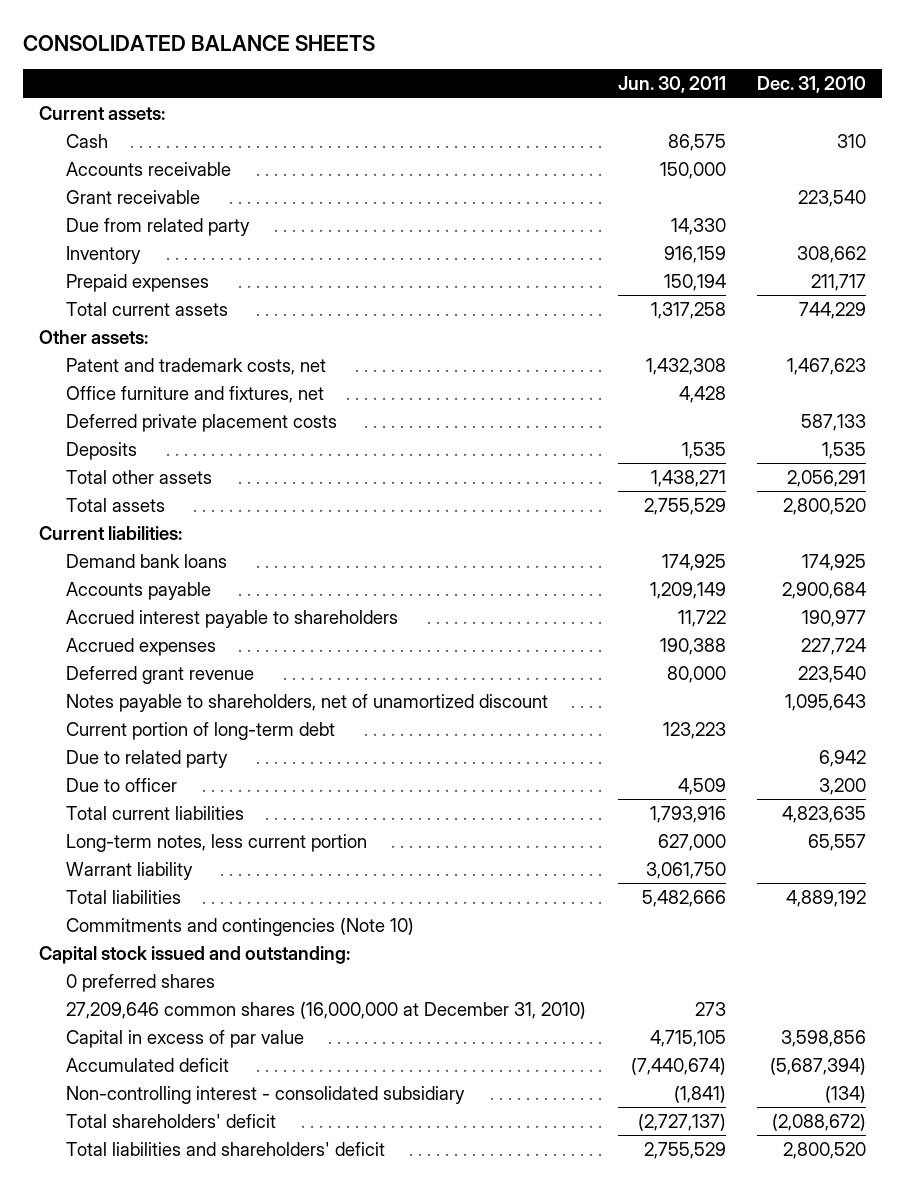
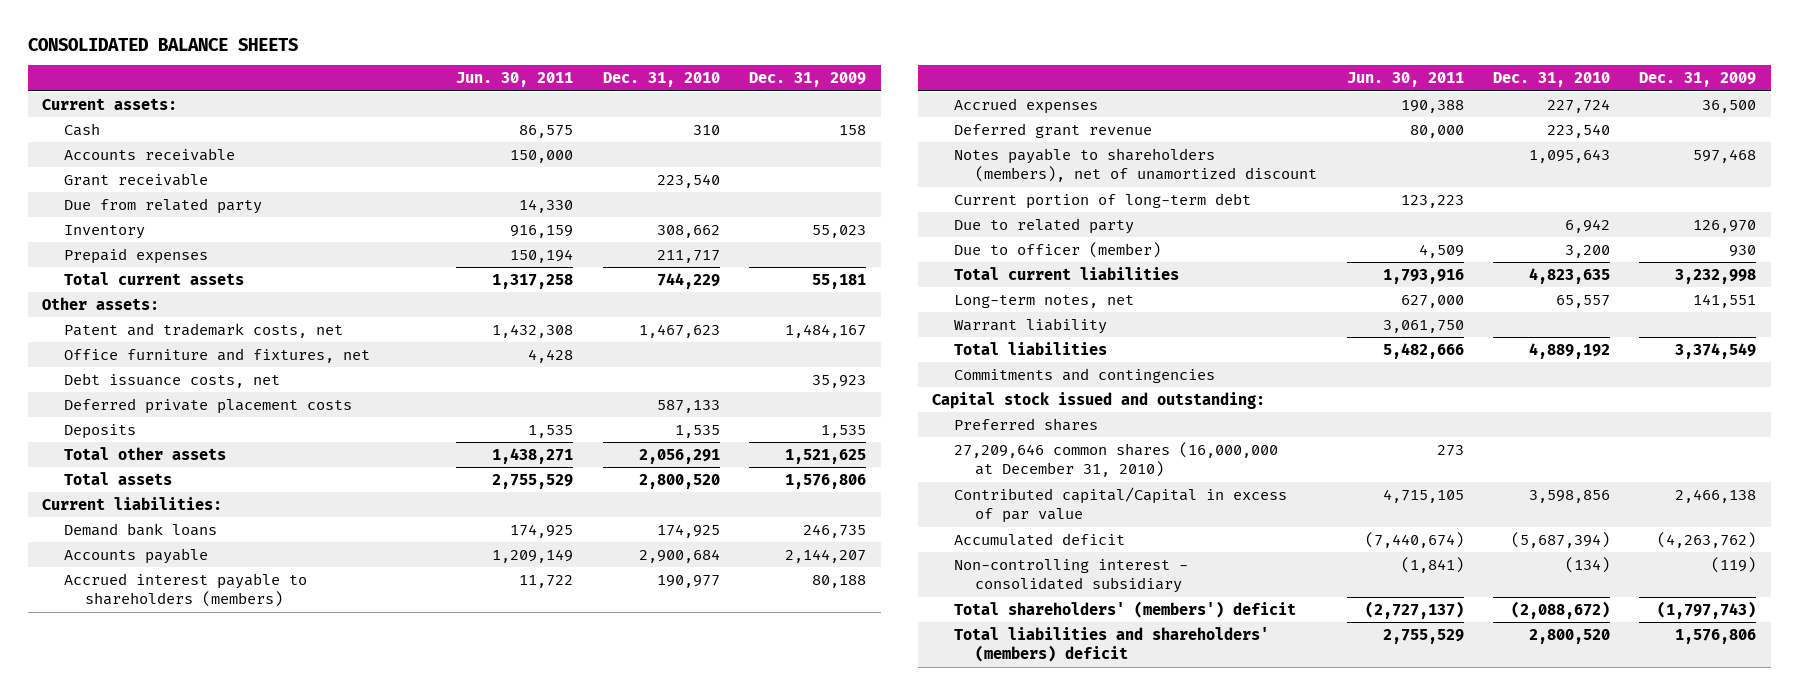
- | Jun. 30, 2011 | Dec. 31, 2010
+ | Jun. 30, 2011 | Dec. 31, 2010 | Dec. 31, 2009
+ Debt issuance costs, net | | | 35,923
- Accrued interest payable to shareholders | 11,722 | 190,977
+ Accrued interest payable to shareholders (members) | 11,722 | 190,977 | 80,188
- Notes payable to shareholders, net of unamortized discount | | 1,095,643
+ Notes payable to shareholders (members), net of unamortized discount | | 1,095,643 | 597,468
- Due to officer | 4,509 | 3,200
+ Due to officer (member) | 4,509 | 3,200 | 930
- Long-term notes, less current portion | 627,000 | 65,557
+ Long-term notes, net | 627,000 | 65,557 | 141,551
- Commitments and contingencies (Note 10)
+ Commitments and contingencies
- 0 preferred shares
+ Preferred shares
- Capital in excess of par value | 4,715,105 | 3,598,856
+ Contributed capital/Capital in excess of par value | 4,715,105 | 3,598,856 | 2,466,138
- Total shareholders' deficit | (2,727,137) | (2,088,672)
- Total liabilities and shareholders' deficit | 2,755,529 | 2,800,520
+ Total shareholders' (members') deficit | (2,727,137) | (2,088,672) | (1,797,743)
+ Total liabilities and shareholders' (members) deficit | 2,755,529 | 2,800,520 | 1,576,806

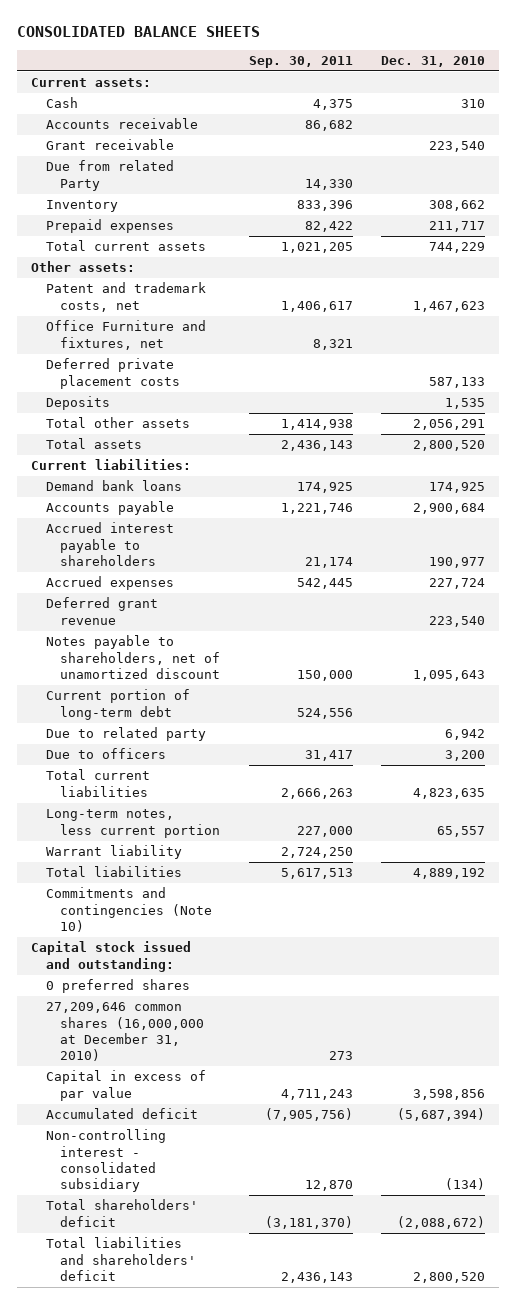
- | Jun. 30, 2011 | Dec. 31, 2010 | Dec. 31, 2009
+ | Sep. 30, 2011 | Dec. 31, 2010
- Due from related party | 14,330 | |
+ Due from related Party | 14,330 |
- Office furniture and fixtures, net | 4,428 | |
- Debt issuance costs, net | | | 35,923
+ Office Furniture and fixtures, net | 8,321 |
- Accrued interest payable to shareholders (members) | 11,722 | 190,977 | 80,188
+ Accrued interest payable to shareholders | 21,174 | 190,977
- Notes payable to shareholders (members), net of unamortized discount | | 1,095,643 | 597,468
+ Notes payable to shareholders, net of unamortized discount | 150,000 | 1,095,643
- Due to officer (member) | 4,509 | 3,200 | 930
+ Due to officers | 31,417 | 3,200
- Long-term notes, net | 627,000 | 65,557 | 141,551
+ Long-term notes, less current portion | 227,000 | 65,557
- Commitments and contingencies
+ Commitments and contingencies (Note 10)
- Preferred shares
+ 0 preferred shares
- Contributed capital/Capital in excess of par value | 4,715,105 | 3,598,856 | 2,466,138
+ Capital in excess of par value | 4,711,243 | 3,598,856
- Total shareholders' (members') deficit | (2,727,137) | (2,088,672) | (1,797,743)
- Total liabilities and shareholders' (members) deficit | 2,755,529 | 2,800,520 | 1,576,806
+ Total shareholders' deficit | (3,181,370) | (2,088,672)
+ Total liabilities and shareholders' deficit | 2,436,143 | 2,800,520

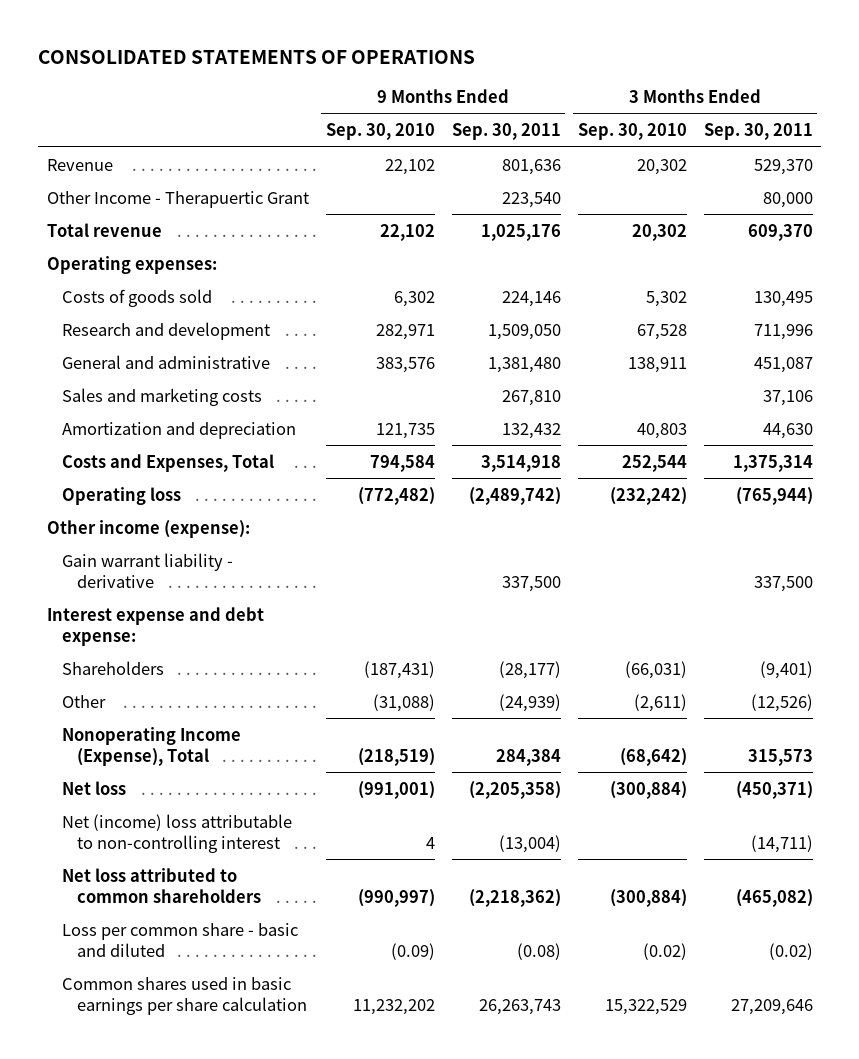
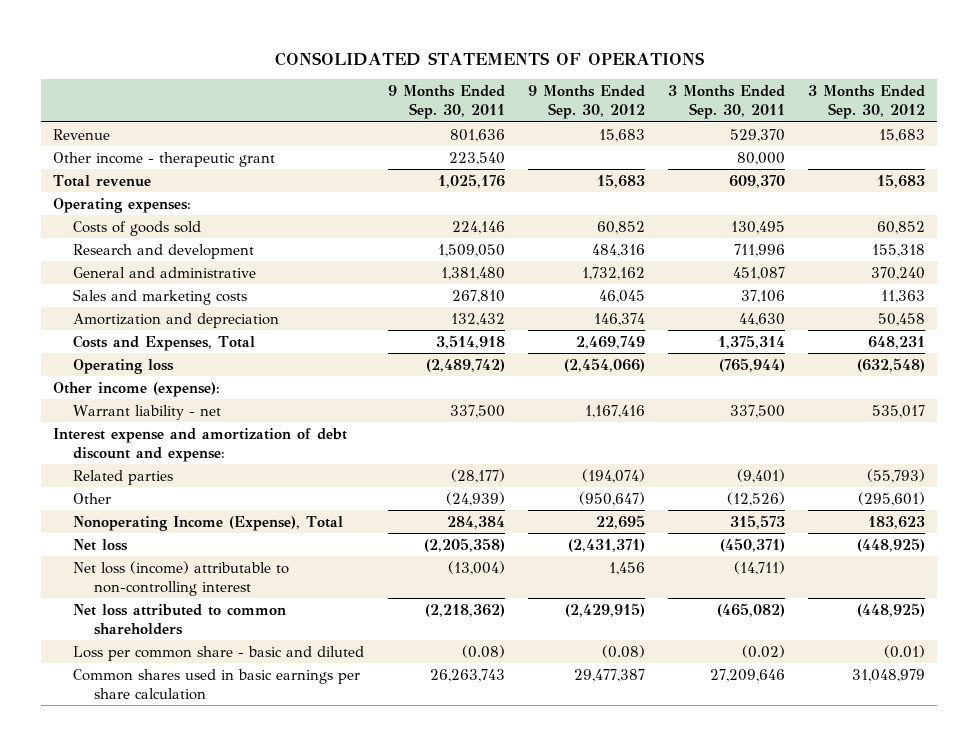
- | 9 Months Ended Sep. 30, 2010 | 9 Months Ended Sep. 30, 2011 | 3 Months Ended Sep. 30, 2010 | 3 Months Ended Sep. 30, 2011
+ | 9 Months Ended Sep. 30, 2011 | 9 Months Ended Sep. 30, 2012 | 3 Months Ended Sep. 30, 2011 | 3 Months Ended Sep. 30, 2012
- Other Income - Therapuertic Grant | | 223,540 | | 80,000
+ Other income - therapeutic grant | 223,540 | | 80,000 |
- Gain warrant liability - derivative | | 337,500 | | 337,500
- Interest expense and debt expense:
- Shareholders | (187,431) | (28,177) | (66,031) | (9,401)
+ Warrant liability - net | 337,500 | 1,167,416 | 337,500 | 535,017
+ Interest expense and amortization of debt discount and expense:
+ Related parties | (28,177) | (194,074) | (9,401) | (55,793)
- Net (income) loss attributable to non-controlling interest | 4 | (13,004) | | (14,711)
+ Net loss (income) attributable to non-controlling interest | (13,004) | 1,456 | (14,711) |

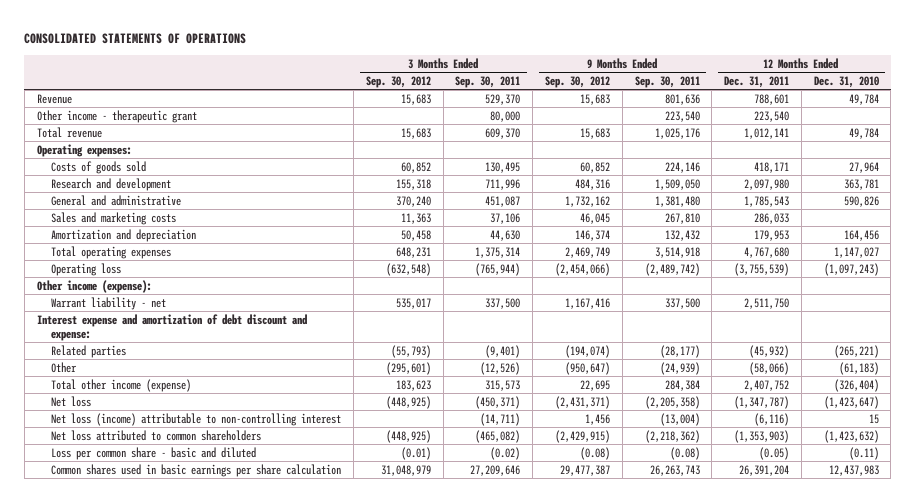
- | 9 Months Ended Sep. 30, 2011 | 9 Months Ended Sep. 30, 2012 | 3 Months Ended Sep. 30, 2011 | 3 Months Ended Sep. 30, 2012
+ | 3 Months Ended Sep. 30, 2012 | 3 Months Ended Sep. 30, 2011 | 9 Months Ended Sep. 30, 2012 | 9 Months Ended Sep. 30, 2011 | 12 Months Ended Dec. 31, 2011 | 12 Months Ended Dec. 31, 2010
- Costs and Expenses, Total | 3,514,918 | 2,469,749 | 1,375,314 | 648,231
+ Total operating expenses | 648,231 | 1,375,314 | 2,469,749 | 3,514,918 | 4,767,680 | 1,147,027
- Nonoperating Income (Expense), Total | 284,384 | 22,695 | 315,573 | 183,623
+ Total other income (expense) | 183,623 | 315,573 | 22,695 | 284,384 | 2,407,752 | (326,404)

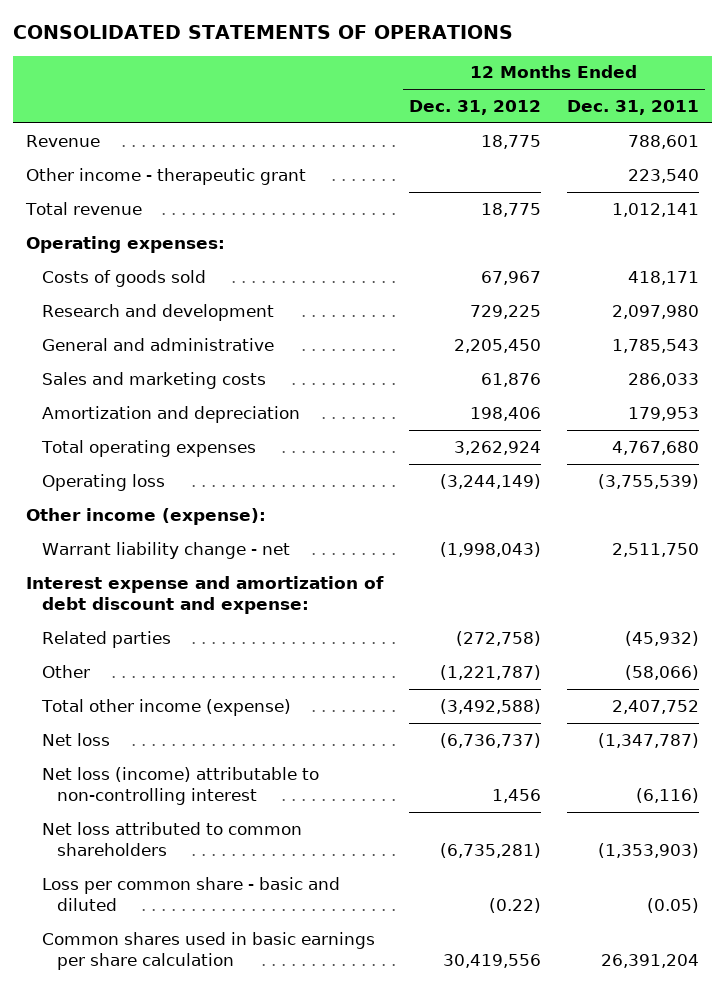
- | 3 Months Ended Sep. 30, 2012 | 3 Months Ended Sep. 30, 2011 | 9 Months Ended Sep. 30, 2012 | 9 Months Ended Sep. 30, 2011 | 12 Months Ended Dec. 31, 2011 | 12 Months Ended Dec. 31, 2010
+ | 12 Months Ended Dec. 31, 2012 | 12 Months Ended Dec. 31, 2011
- Warrant liability - net | 535,017 | 337,500 | 1,167,416 | 337,500 | 2,511,750 |
+ Warrant liability change - net | (1,998,043) | 2,511,750

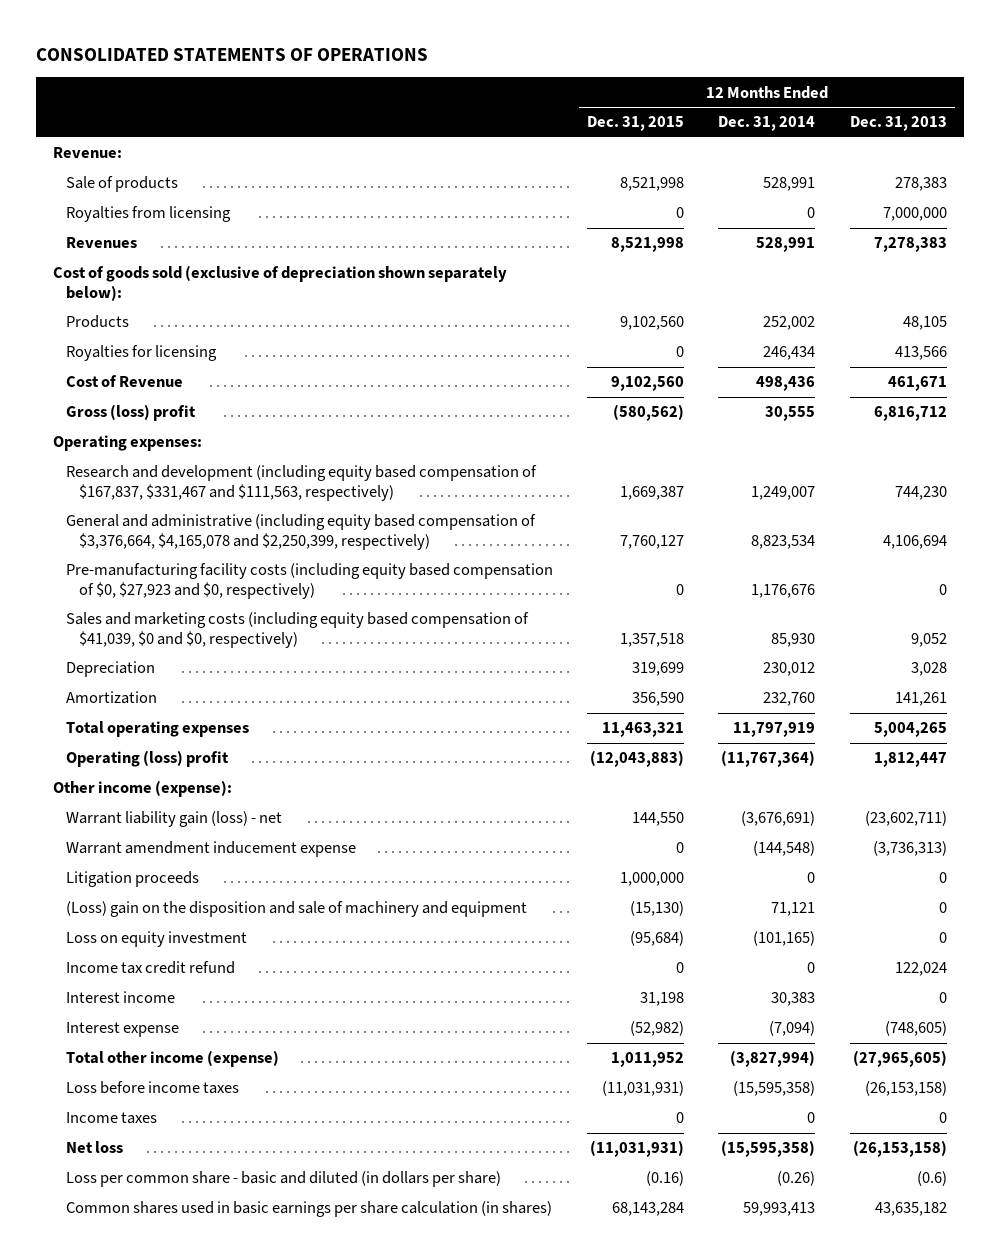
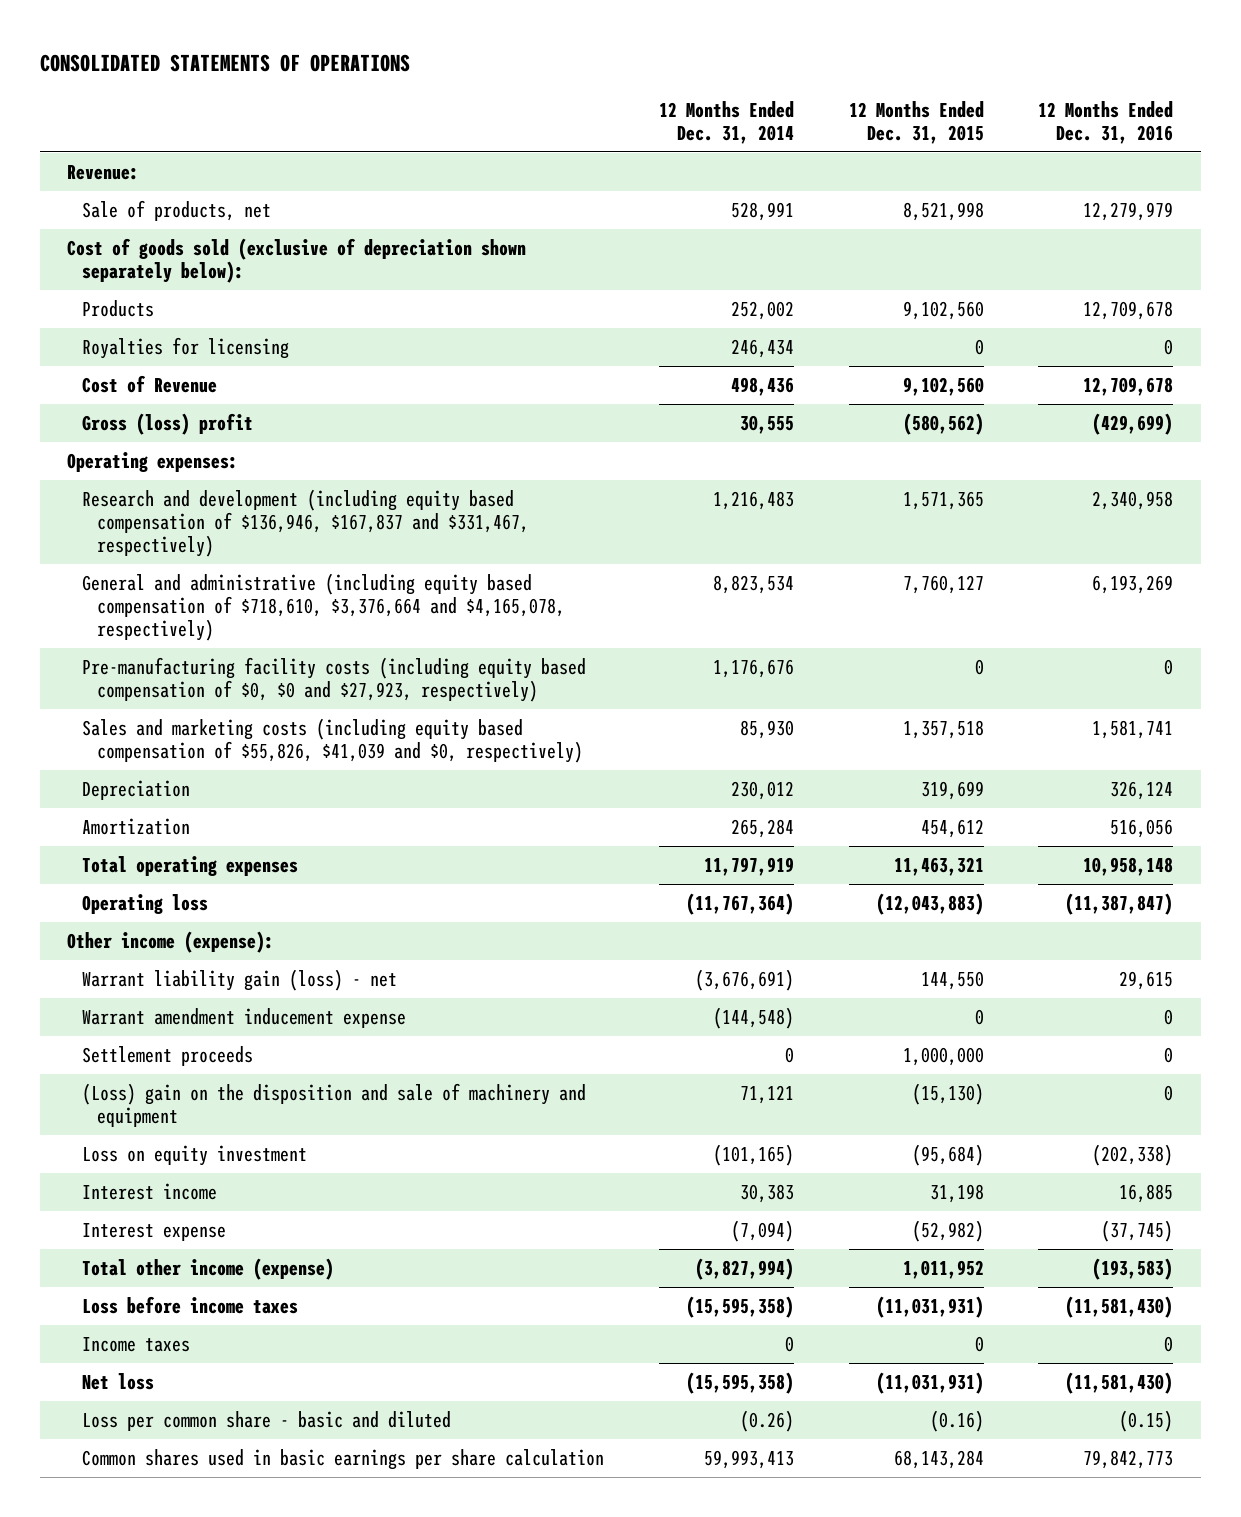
- | 12 Months Ended Dec. 31, 2015 | 12 Months Ended Dec. 31, 2014 | 12 Months Ended Dec. 31, 2013
+ | 12 Months Ended Dec. 31, 2014 | 12 Months Ended Dec. 31, 2015 | 12 Months Ended Dec. 31, 2016
- Sale of products | 8,521,998 | 528,991 | 278,383
- Royalties from licensing | 0 | 0 | 7,000,000
- Revenues | 8,521,998 | 528,991 | 7,278,383
+ Sale of products, net | 528,991 | 8,521,998 | 12,279,979
- Research and development (including equity based compensation of $167,837, $331,467 and $111,563, respectively) | 1,669,387 | 1,249,007 | 744,230
- General and administrative (including equity based compensation of $3,376,664, $4,165,078 and $2,250,399, respectively) | 7,760,127 | 8,823,534 | 4,106,694
- Pre-manufacturing facility costs (including equity based compensation of $0, $27,923 and $0, respectively) | 0 | 1,176,676 | 0
- Sales and marketing costs (including equity based compensation of $41,039, $0 and $0, respectively) | 1,357,518 | 85,930 | 9,052
+ Research and development (including equity based compensation of $136,946, $167,837 and $331,467, respectively) | 1,216,483 | 1,571,365 | 2,340,958
+ General and administrative (including equity based compensation of $718,610, $3,376,664 and $4,165,078, respectively) | 8,823,534 | 7,760,127 | 6,193,269
+ Pre-manufacturing facility costs (including equity based compensation of $0, $0 and $27,923, respectively) | 1,176,676 | 0 | 0
+ Sales and marketing costs (including equity based compensation of $55,826, $41,039 and $0, respectively) | 85,930 | 1,357,518 | 1,581,741
- Amortization | 356,590 | 232,760 | 141,261
+ Amortization | 265,284 | 454,612 | 516,056
- Operating (loss) profit | (12,043,883) | (11,767,364) | 1,812,447
+ Operating loss | (11,767,364) | (12,043,883) | (11,387,847)
- Litigation proceeds | 1,000,000 | 0 | 0
+ Settlement proceeds | 0 | 1,000,000 | 0
- Income tax credit refund | 0 | 0 | 122,024
- Loss per common share - basic and diluted (in dollars per share) | (0.16) | (0.26) | (0.6)
- Common shares used in basic earnings per share calculation (in shares) | 68,143,284 | 59,993,413 | 43,635,182
+ Loss per common share - basic and diluted | (0.26) | (0.16) | (0.15)
+ Common shares used in basic earnings per share calculation | 59,993,413 | 68,143,284 | 79,842,773

